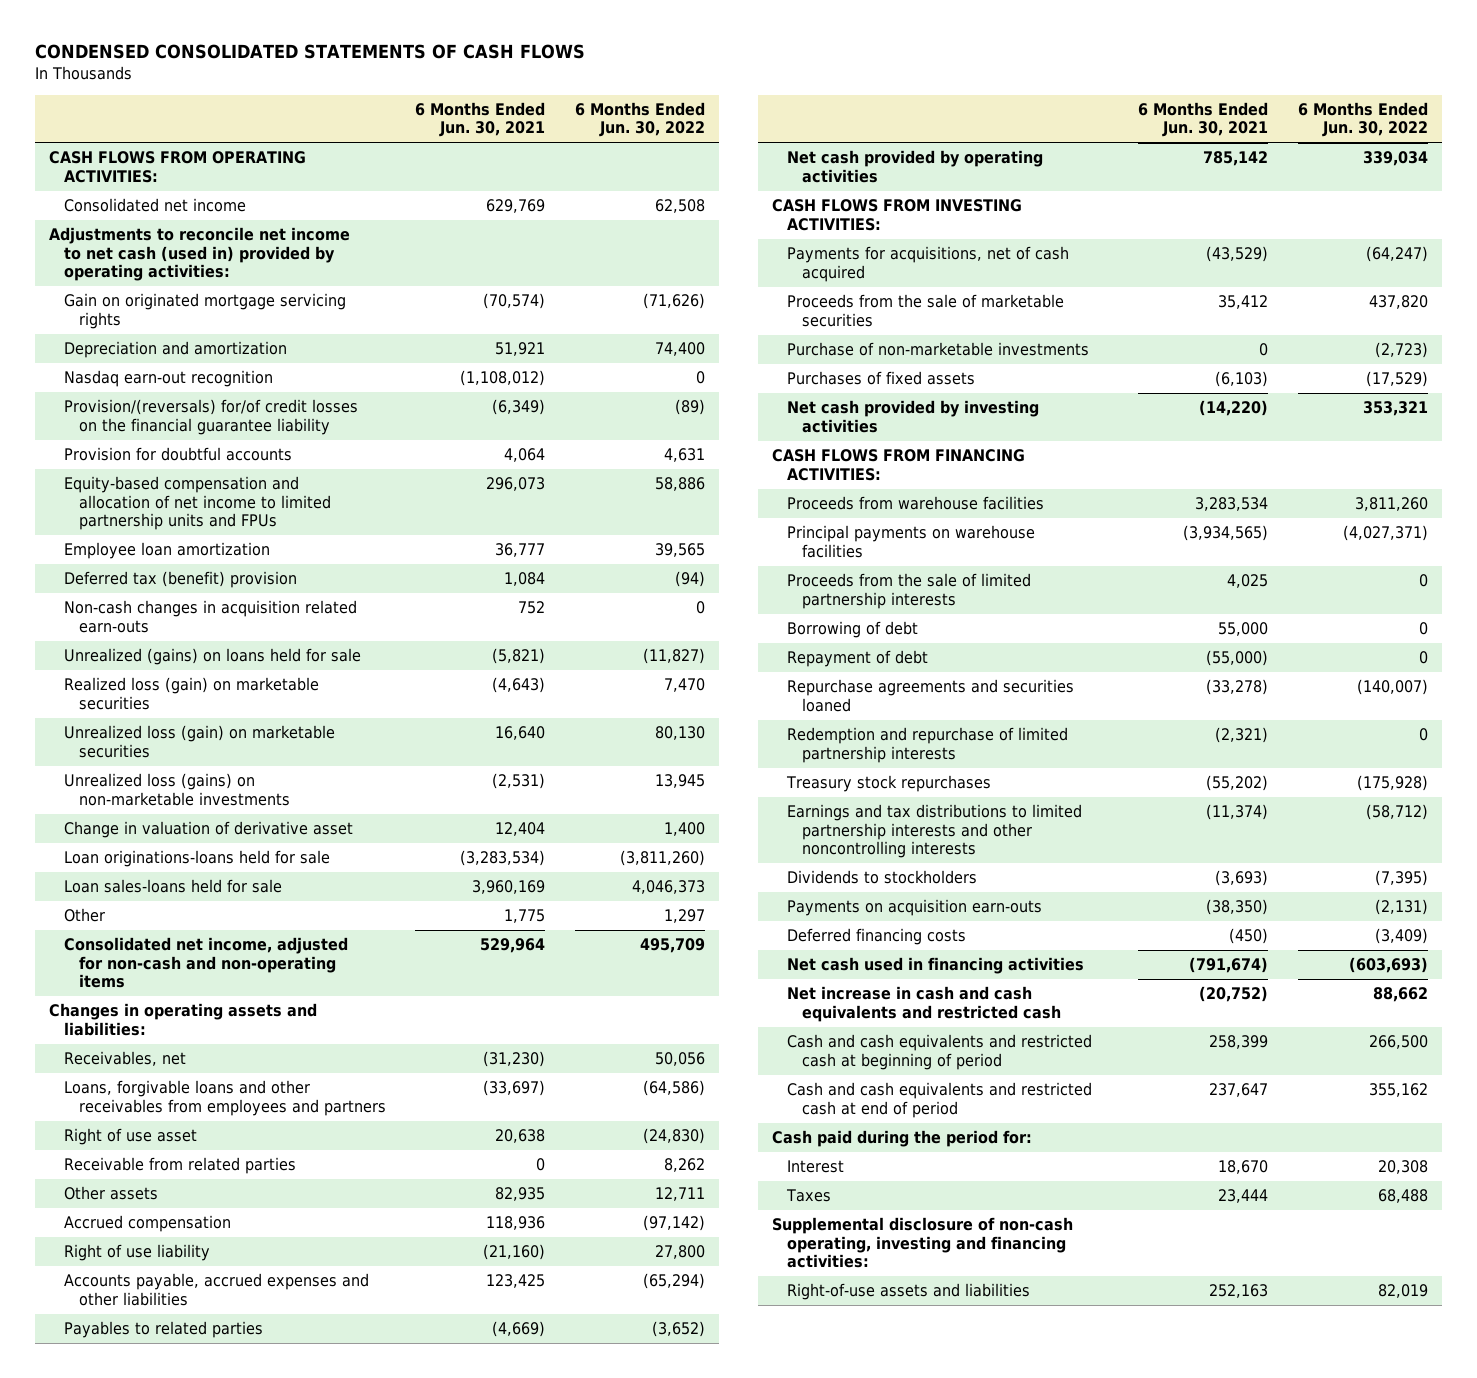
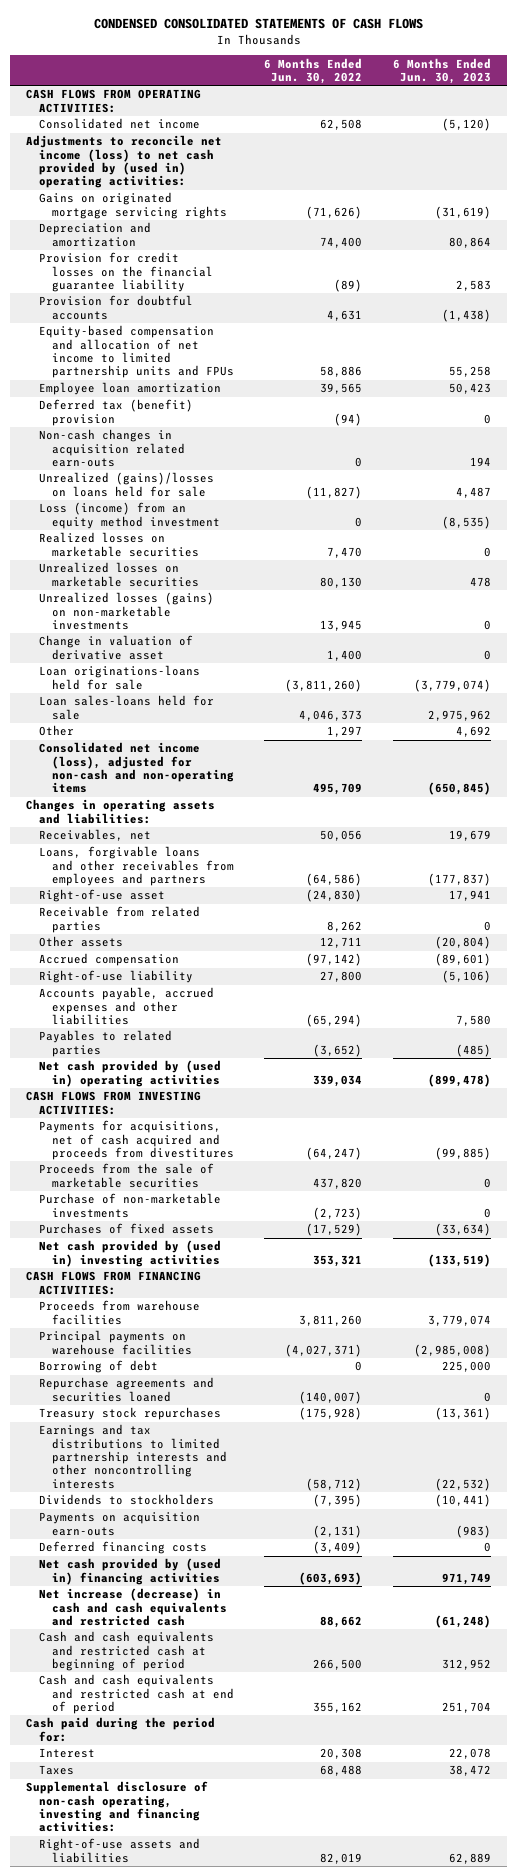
- | 6 Months Ended Jun. 30, 2021 | 6 Months Ended Jun. 30, 2022
+ | 6 Months Ended Jun. 30, 2022 | 6 Months Ended Jun. 30, 2023
- Adjustments to reconcile net income to net cash (used in) provided by operating activities:
- Gain on originated mortgage servicing rights | (70,574) | (71,626)
+ Adjustments to reconcile net income (loss) to net cash provided by (used in) operating activities:
+ Gains on originated mortgage servicing rights | (71,626) | (31,619)
- Nasdaq earn-out recognition | (1,108,012) | 0
- Provision/(reversals) for/of credit losses on the financial guarantee liability | (6,349) | (89)
+ Provision for credit losses on the financial guarantee liability | (89) | 2,583
- Unrealized (gains) on loans held for sale | (5,821) | (11,827)
- Realized loss (gain) on marketable securities | (4,643) | 7,470
- Unrealized loss (gain) on marketable securities | 16,640 | 80,130
- Unrealized loss (gains) on non-marketable investments | (2,531) | 13,945
+ Unrealized (gains)/losses on loans held for sale | (11,827) | 4,487
+ Loss (income) from an equity method investment | 0 | (8,535)
+ Realized losses on marketable securities | 7,470 | 0
+ Unrealized losses on marketable securities | 80,130 | 478
+ Unrealized losses (gains) on non-marketable investments | 13,945 | 0
- Consolidated net income, adjusted for non-cash and non-operating items | 529,964 | 495,709
+ Consolidated net income (loss), adjusted for non-cash and non-operating items | 495,709 | (650,845)
- Right of use asset | 20,638 | (24,830)
+ Right-of-use asset | (24,830) | 17,941
- Right of use liability | (21,160) | 27,800
+ Right-of-use liability | 27,800 | (5,106)
- Net cash provided by operating activities | 785,142 | 339,034
+ Net cash provided by (used in) operating activities | 339,034 | (899,478)
- Payments for acquisitions, net of cash acquired | (43,529) | (64,247)
+ Payments for acquisitions, net of cash acquired and proceeds from divestitures | (64,247) | (99,885)
- Net cash provided by investing activities | (14,220) | 353,321
+ Net cash provided by (used in) investing activities | 353,321 | (133,519)
- Proceeds from the sale of limited partnership interests | 4,025 | 0
- Repayment of debt | (55,000) | 0
- Redemption and repurchase of limited partnership interests | (2,321) | 0
- Net cash used in financing activities | (791,674) | (603,693)
- Net increase in cash and cash equivalents and restricted cash | (20,752) | 88,662
+ Net cash provided by (used in) financing activities | (603,693) | 971,749
+ Net increase (decrease) in cash and cash equivalents and restricted cash | 88,662 | (61,248)

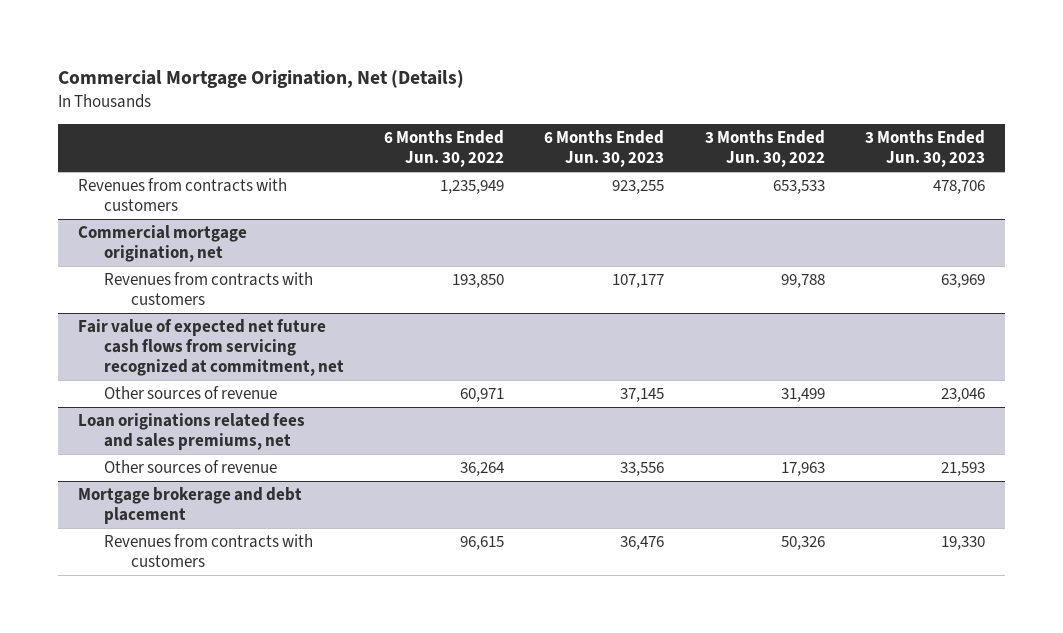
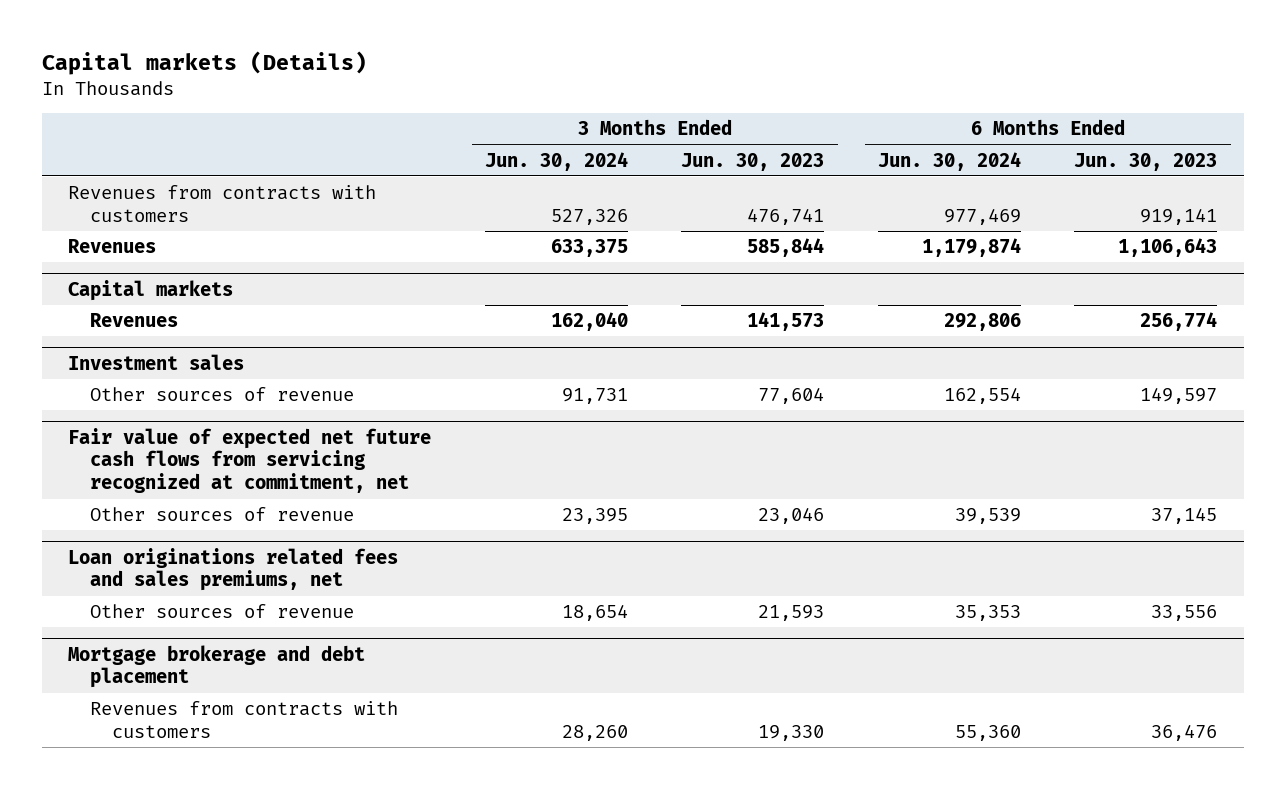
- Commercial Mortgage Origination, Net (Details)
+ Capital markets (Details)
- | 6 Months Ended Jun. 30, 2022 | 6 Months Ended Jun. 30, 2023 | 3 Months Ended Jun. 30, 2022 | 3 Months Ended Jun. 30, 2023
+ | 3 Months Ended Jun. 30, 2024 | 3 Months Ended Jun. 30, 2023 | 6 Months Ended Jun. 30, 2024 | 6 Months Ended Jun. 30, 2023
- Revenues from contracts with customers | 1,235,949 | 923,255 | 653,533 | 478,706
- Commercial mortgage origination, net
- Revenues from contracts with customers | 193,850 | 107,177 | 99,788 | 63,969
+ Revenues from contracts with customers | 527,326 | 476,741 | 977,469 | 919,141
+ Revenues | 633,375 | 585,844 | 1,179,874 | 1,106,643
+ Capital markets
+ Revenues | 162,040 | 141,573 | 292,806 | 256,774
+ Investment sales
+ Other sources of revenue | 91,731 | 77,604 | 162,554 | 149,597

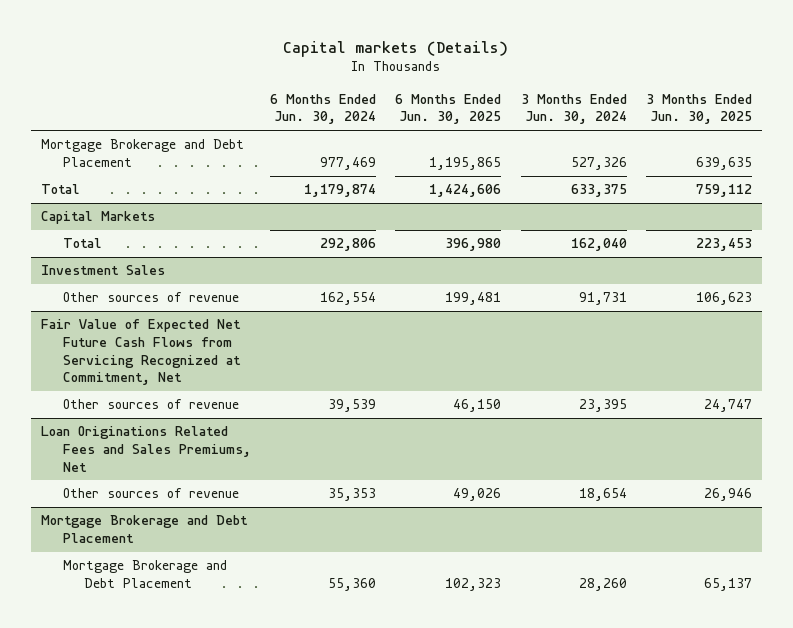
- | 3 Months Ended Jun. 30, 2024 | 3 Months Ended Jun. 30, 2023 | 6 Months Ended Jun. 30, 2024 | 6 Months Ended Jun. 30, 2023
+ | 6 Months Ended Jun. 30, 2024 | 6 Months Ended Jun. 30, 2025 | 3 Months Ended Jun. 30, 2024 | 3 Months Ended Jun. 30, 2025
- Revenues from contracts with customers | 527,326 | 476,741 | 977,469 | 919,141
- Revenues | 633,375 | 585,844 | 1,179,874 | 1,106,643
- Capital markets
- Revenues | 162,040 | 141,573 | 292,806 | 256,774
- Investment sales
+ Mortgage Brokerage and Debt Placement | 977,469 | 1,195,865 | 527,326 | 639,635
+ Total | 1,179,874 | 1,424,606 | 633,375 | 759,112
+ Capital Markets
+ Total | 292,806 | 396,980 | 162,040 | 223,453
+ Investment Sales
- Fair value of expected net future cash flows from servicing recognized at commitment, net
+ Fair Value of Expected Net Future Cash Flows from Servicing Recognized at Commitment, Net
- Loan originations related fees and sales premiums, net
+ Loan Originations Related Fees and Sales Premiums, Net
- Mortgage brokerage and debt placement
- Revenues from contracts with customers | 28,260 | 19,330 | 55,360 | 36,476
+ Mortgage Brokerage and Debt Placement
+ Mortgage Brokerage and Debt Placement | 55,360 | 102,323 | 28,260 | 65,137

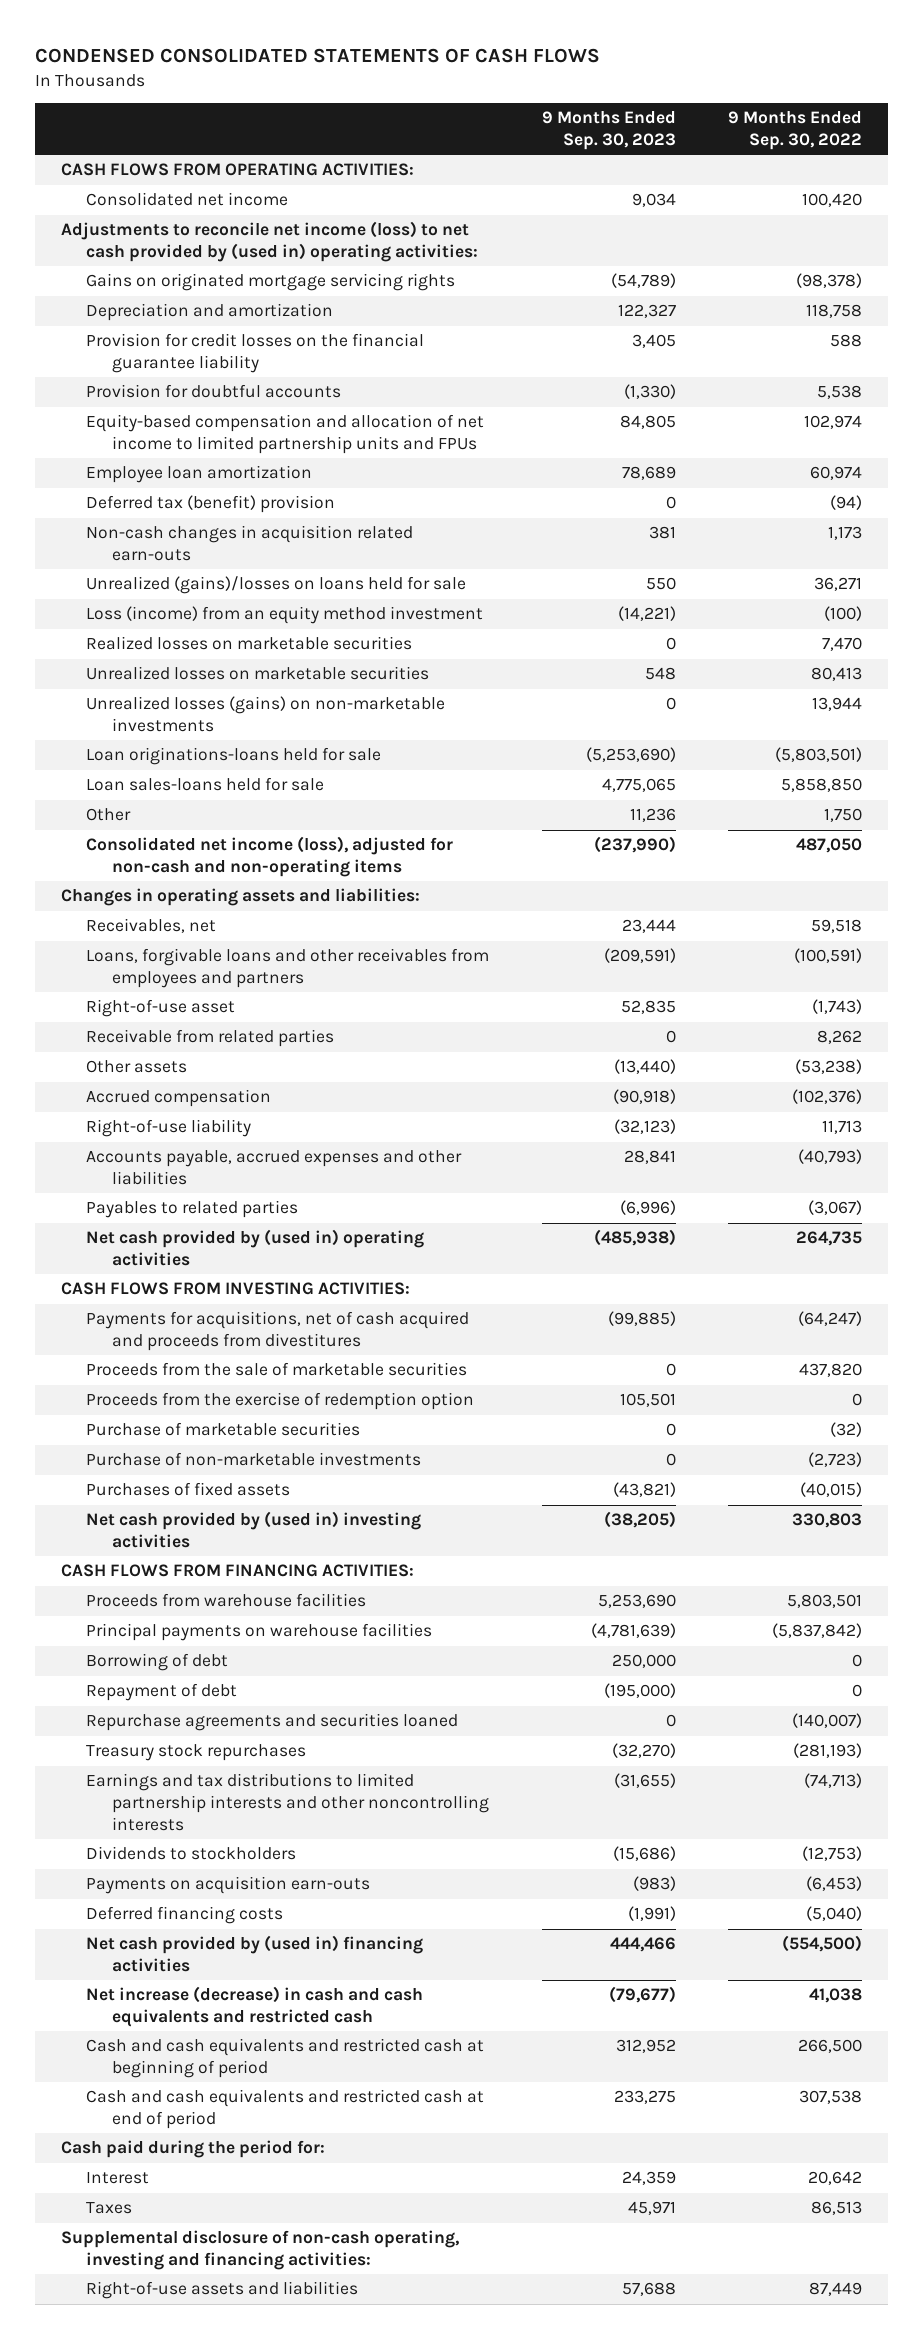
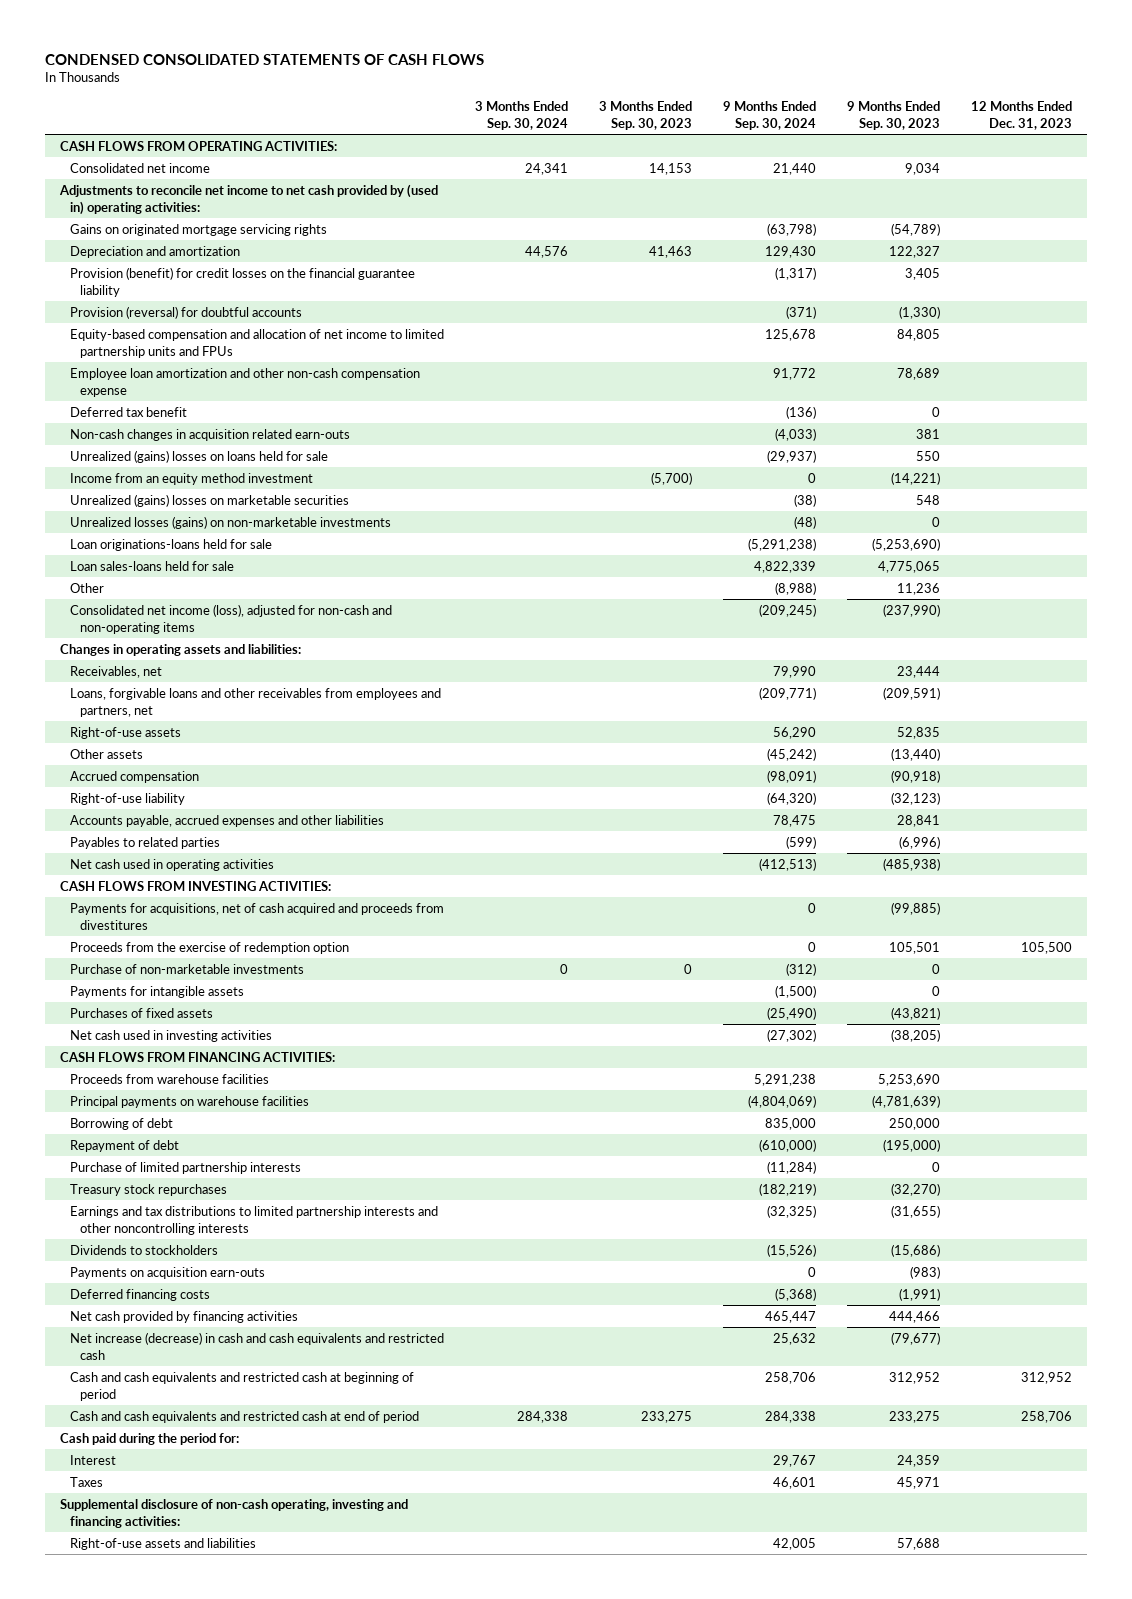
- | 9 Months Ended Sep. 30, 2023 | 9 Months Ended Sep. 30, 2022
+ | 3 Months Ended Sep. 30, 2024 | 3 Months Ended Sep. 30, 2023 | 9 Months Ended Sep. 30, 2024 | 9 Months Ended Sep. 30, 2023 | 12 Months Ended Dec. 31, 2023
- Adjustments to reconcile net income (loss) to net cash provided by (used in) operating activities:
+ Adjustments to reconcile net income to net cash provided by (used in) operating activities:
- Provision for credit losses on the financial guarantee liability | 3,405 | 588
- Provision for doubtful accounts | (1,330) | 5,538
+ Provision (benefit) for credit losses on the financial guarantee liability | | | (1,317) | 3,405 |
+ Provision (reversal) for doubtful accounts | | | (371) | (1,330) |
- Employee loan amortization | 78,689 | 60,974
- Deferred tax (benefit) provision | 0 | (94)
+ Employee loan amortization and other non-cash compensation expense | | | 91,772 | 78,689 |
+ Deferred tax benefit | | | (136) | 0 |
- Unrealized (gains)/losses on loans held for sale | 550 | 36,271
- Loss (income) from an equity method investment | (14,221) | (100)
- Realized losses on marketable securities | 0 | 7,470
- Unrealized losses on marketable securities | 548 | 80,413
+ Unrealized (gains) losses on loans held for sale | | | (29,937) | 550 |
+ Income from an equity method investment | | (5,700) | 0 | (14,221) |
+ Unrealized (gains) losses on marketable securities | | | (38) | 548 |
- Loans, forgivable loans and other receivables from employees and partners | (209,591) | (100,591)
- Right-of-use asset | 52,835 | (1,743)
- Receivable from related parties | 0 | 8,262
+ Loans, forgivable loans and other receivables from employees and partners, net | | | (209,771) | (209,591) |
+ Right-of-use assets | | | 56,290 | 52,835 |
- Net cash provided by (used in) operating activities | (485,938) | 264,735
+ Net cash used in operating activities | | | (412,513) | (485,938) |
- Proceeds from the sale of marketable securities | 0 | 437,820
- Purchase of marketable securities | 0 | (32)
+ Payments for intangible assets | | | (1,500) | 0 |
- Net cash provided by (used in) investing activities | (38,205) | 330,803
+ Net cash used in investing activities | | | (27,302) | (38,205) |
- Repurchase agreements and securities loaned | 0 | (140,007)
+ Purchase of limited partnership interests | | | (11,284) | 0 |
- Net cash provided by (used in) financing activities | 444,466 | (554,500)
+ Net cash provided by financing activities | | | 465,447 | 444,466 |

